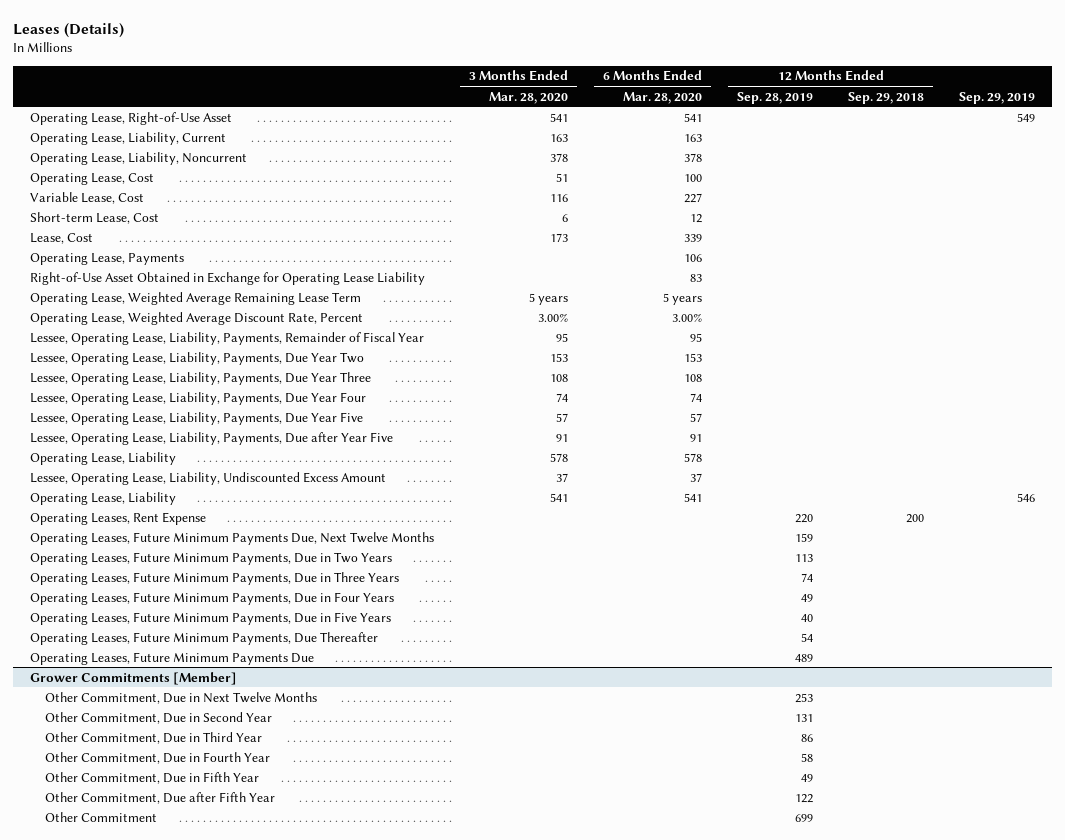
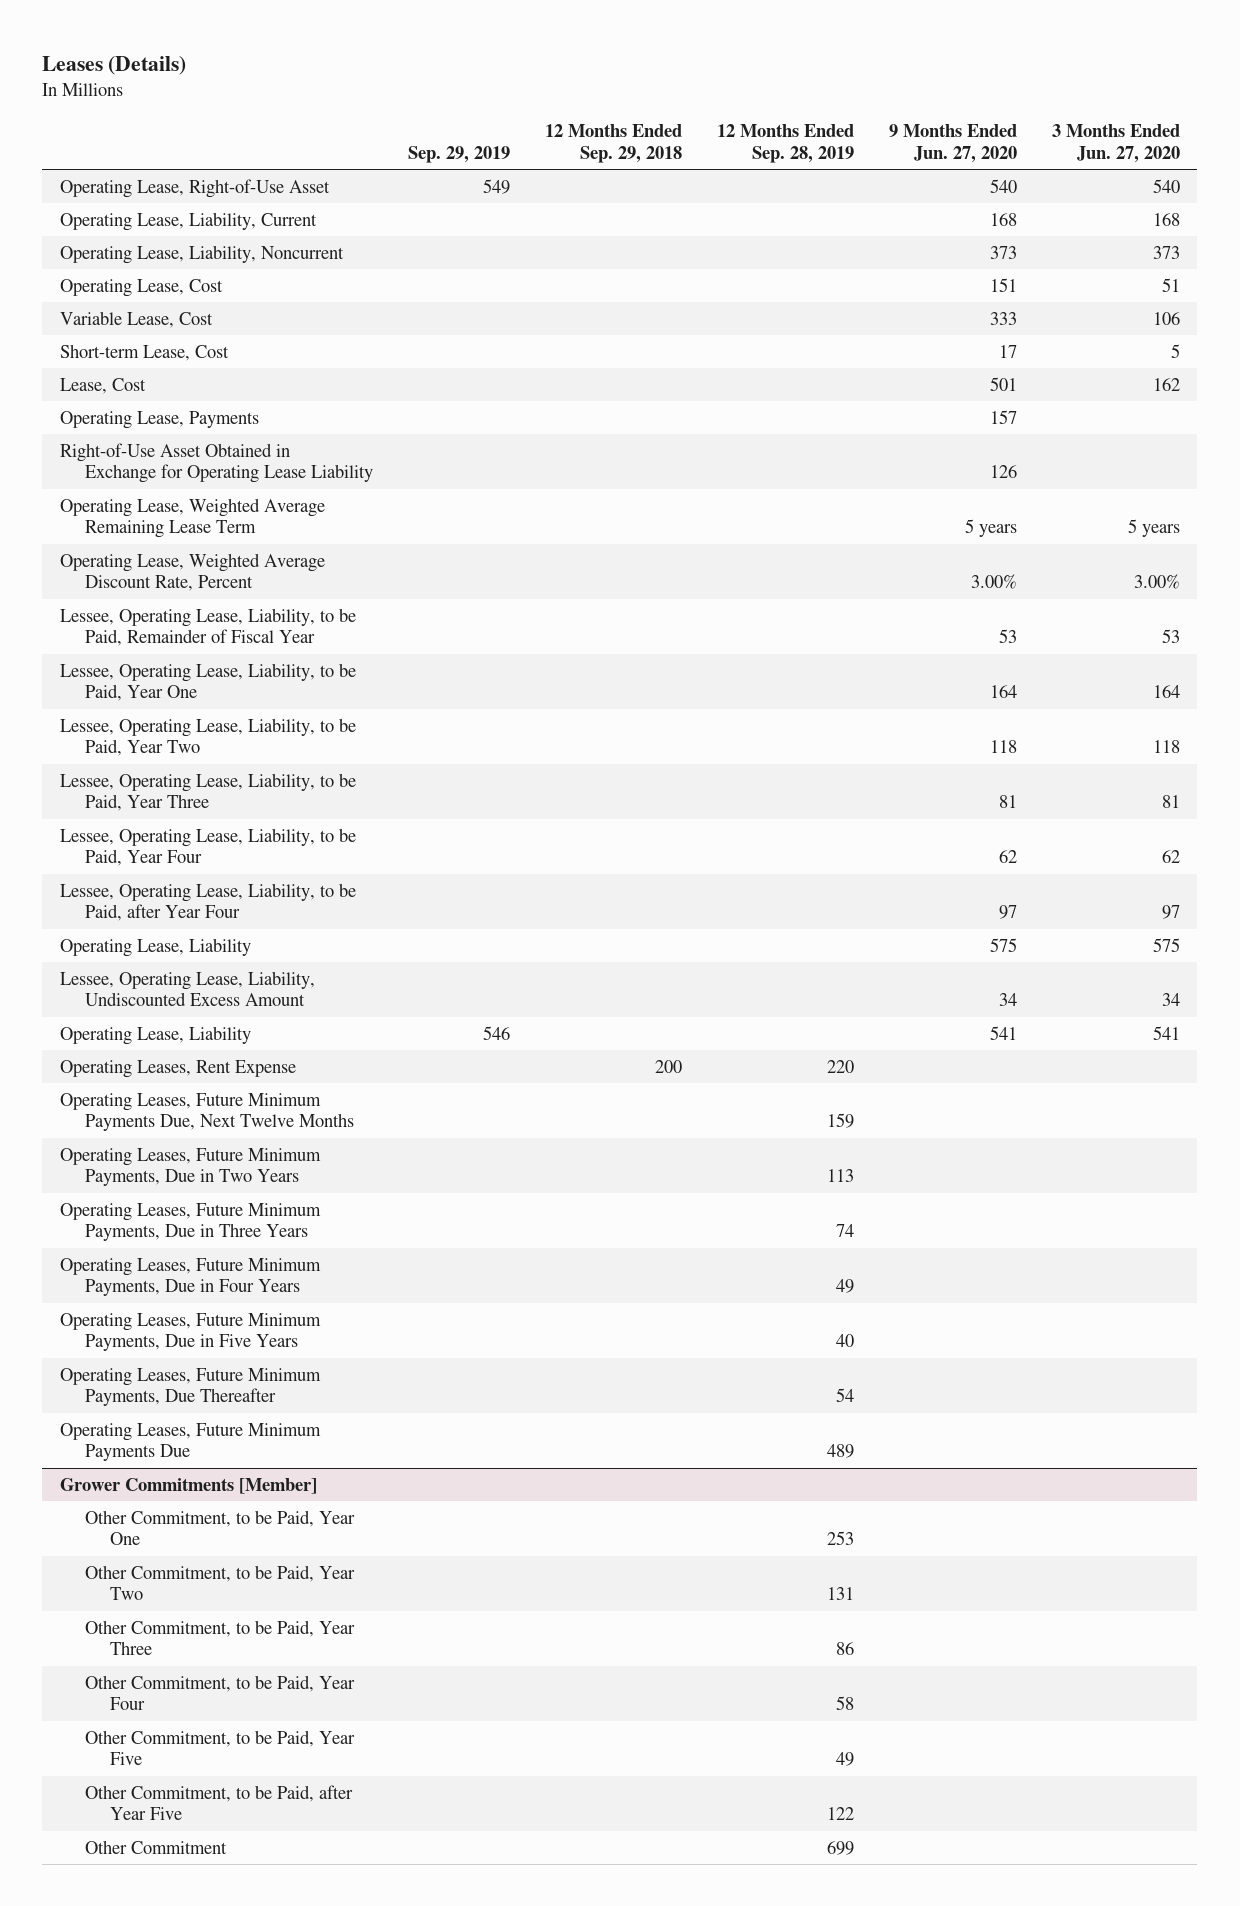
- | 3 Months Ended Mar. 28, 2020 | 6 Months Ended Mar. 28, 2020 | 12 Months Ended Sep. 28, 2019 | 12 Months Ended Sep. 29, 2018 | Sep. 29, 2019
+ | Sep. 29, 2019 | 12 Months Ended Sep. 29, 2018 | 12 Months Ended Sep. 28, 2019 | 9 Months Ended Jun. 27, 2020 | 3 Months Ended Jun. 27, 2020
- Lessee, Operating Lease, Liability, Payments, Remainder of Fiscal Year | 95 | 95 | | |
- Lessee, Operating Lease, Liability, Payments, Due Year Two | 153 | 153 | | |
- Lessee, Operating Lease, Liability, Payments, Due Year Three | 108 | 108 | | |
- Lessee, Operating Lease, Liability, Payments, Due Year Four | 74 | 74 | | |
- Lessee, Operating Lease, Liability, Payments, Due Year Five | 57 | 57 | | |
- Lessee, Operating Lease, Liability, Payments, Due after Year Five | 91 | 91 | | |
+ Lessee, Operating Lease, Liability, to be Paid, Remainder of Fiscal Year | | | | 53 | 53
+ Lessee, Operating Lease, Liability, to be Paid, Year One | | | | 164 | 164
+ Lessee, Operating Lease, Liability, to be Paid, Year Two | | | | 118 | 118
+ Lessee, Operating Lease, Liability, to be Paid, Year Three | | | | 81 | 81
+ Lessee, Operating Lease, Liability, to be Paid, Year Four | | | | 62 | 62
+ Lessee, Operating Lease, Liability, to be Paid, after Year Four | | | | 97 | 97
@ Grower Commitments [Member]
- Other Commitment, Due in Next Twelve Months | | | 253 | |
- Other Commitment, Due in Second Year | | | 131 | |
- Other Commitment, Due in Third Year | | | 86 | |
- Other Commitment, Due in Fourth Year | | | 58 | |
- Other Commitment, Due in Fifth Year | | | 49 | |
- Other Commitment, Due after Fifth Year | | | 122 | |
+ Other Commitment, to be Paid, Year One | | | 253 | |
+ Other Commitment, to be Paid, Year Two | | | 131 | |
+ Other Commitment, to be Paid, Year Three | | | 86 | |
+ Other Commitment, to be Paid, Year Four | | | 58 | |
+ Other Commitment, to be Paid, Year Five | | | 49 | |
+ Other Commitment, to be Paid, after Year Five | | | 122 | |

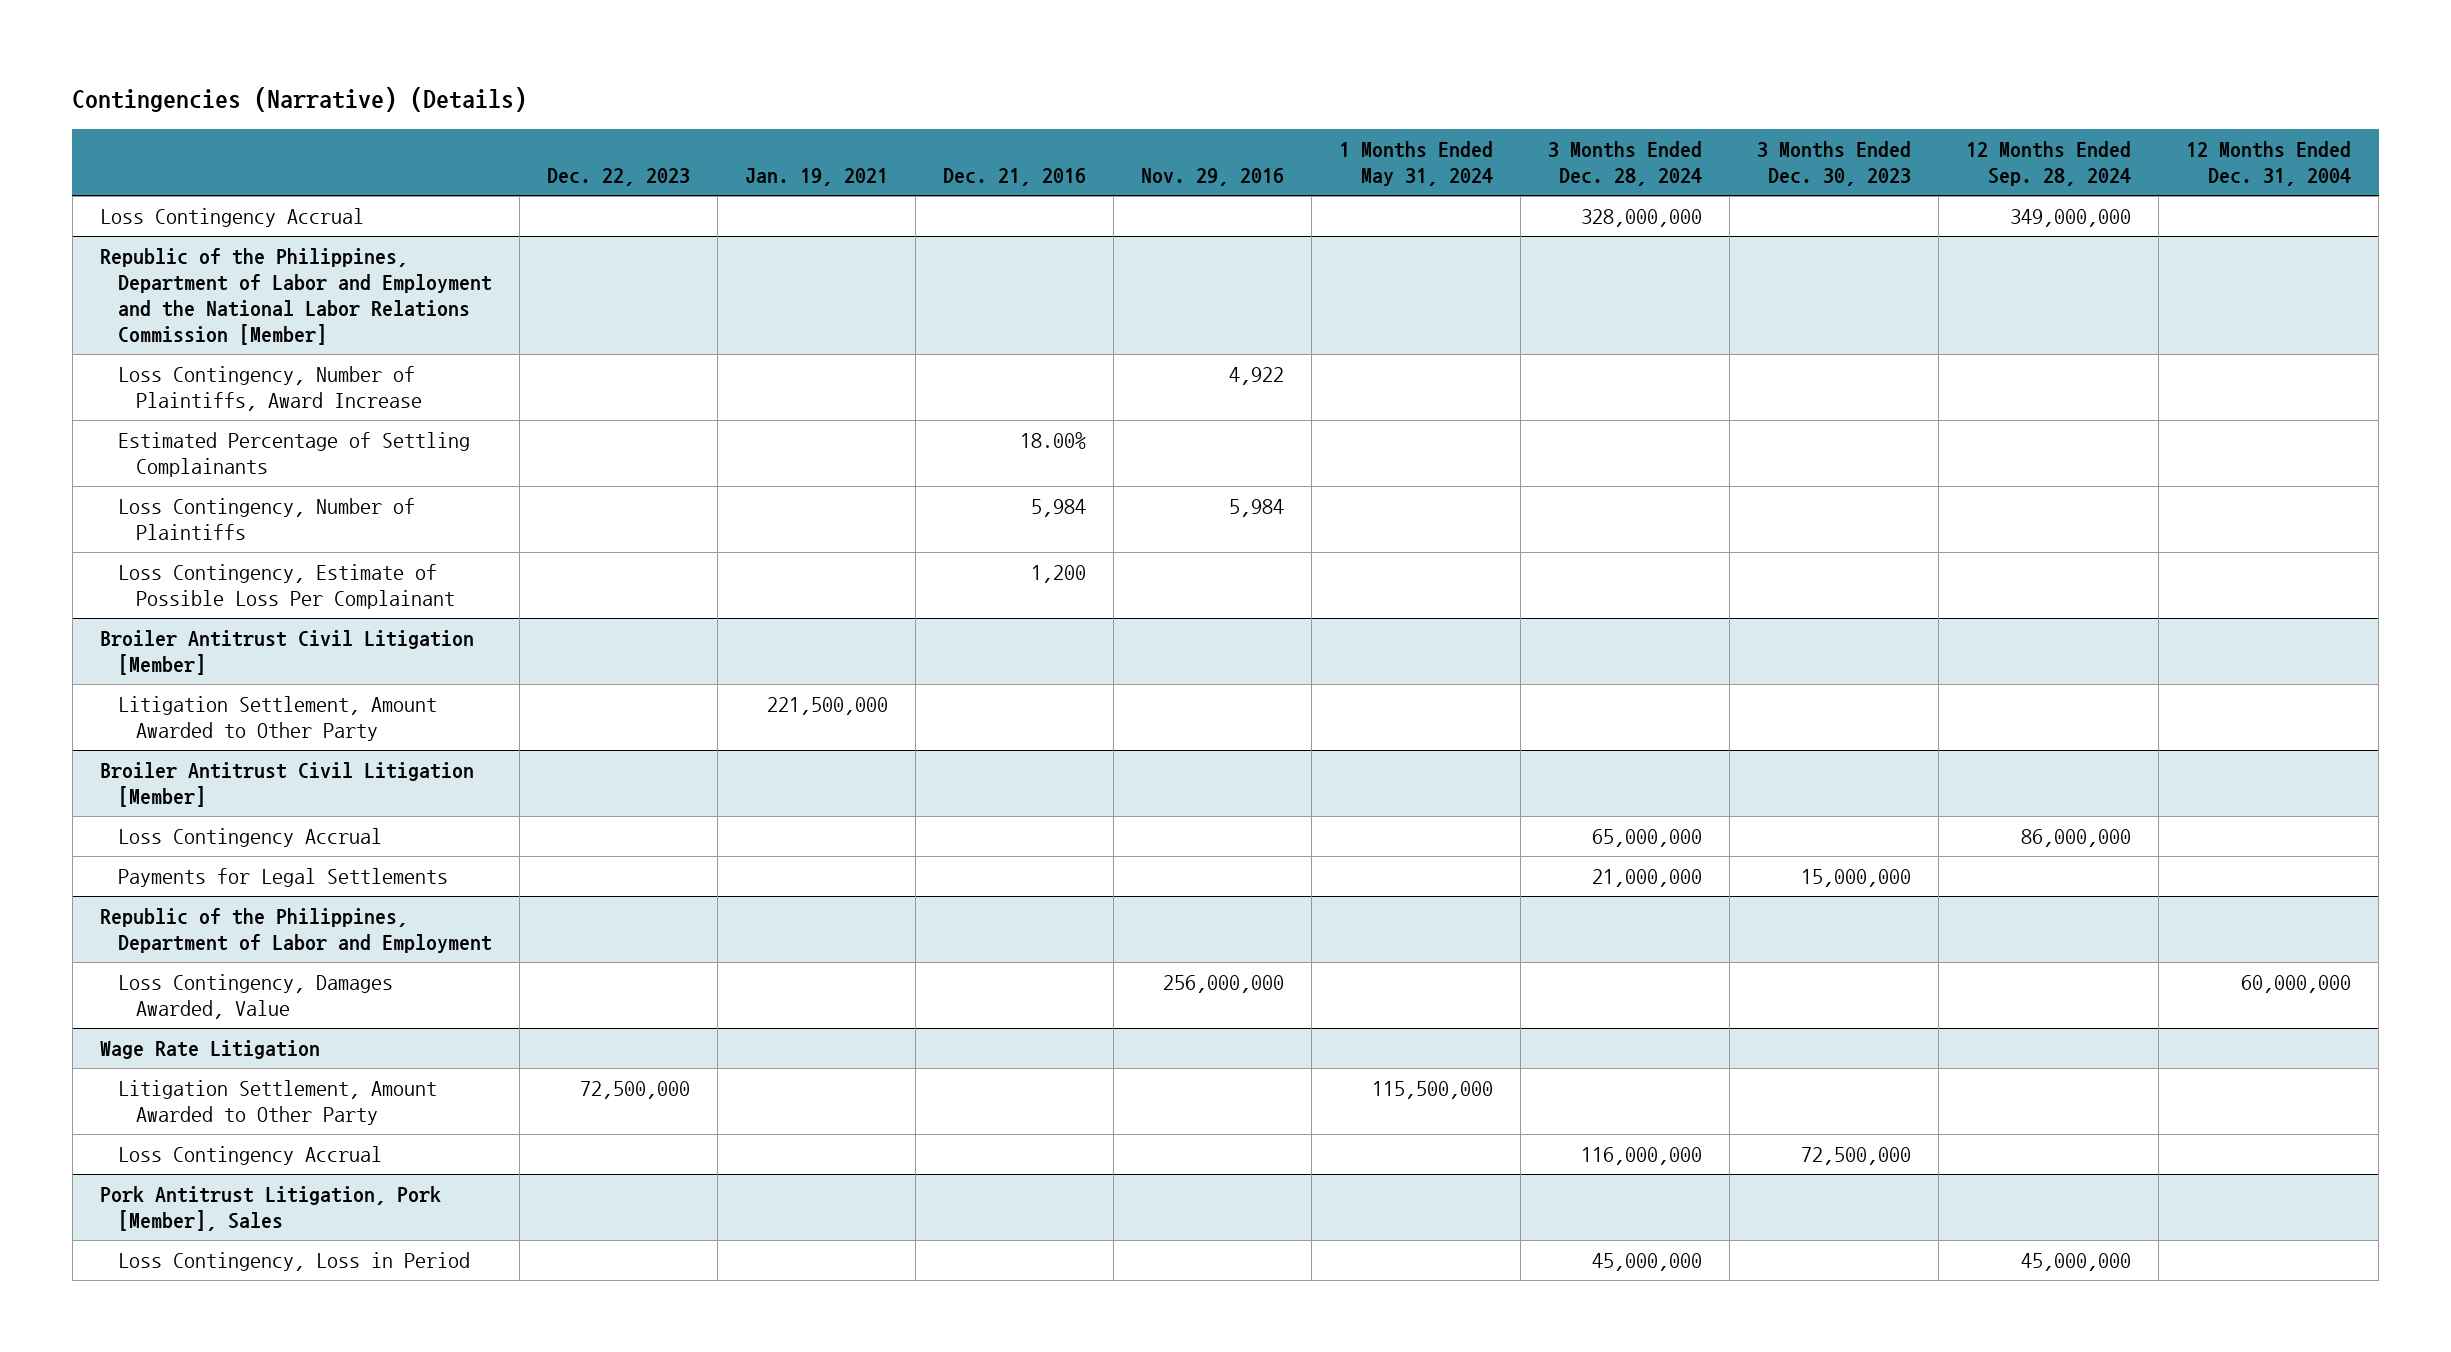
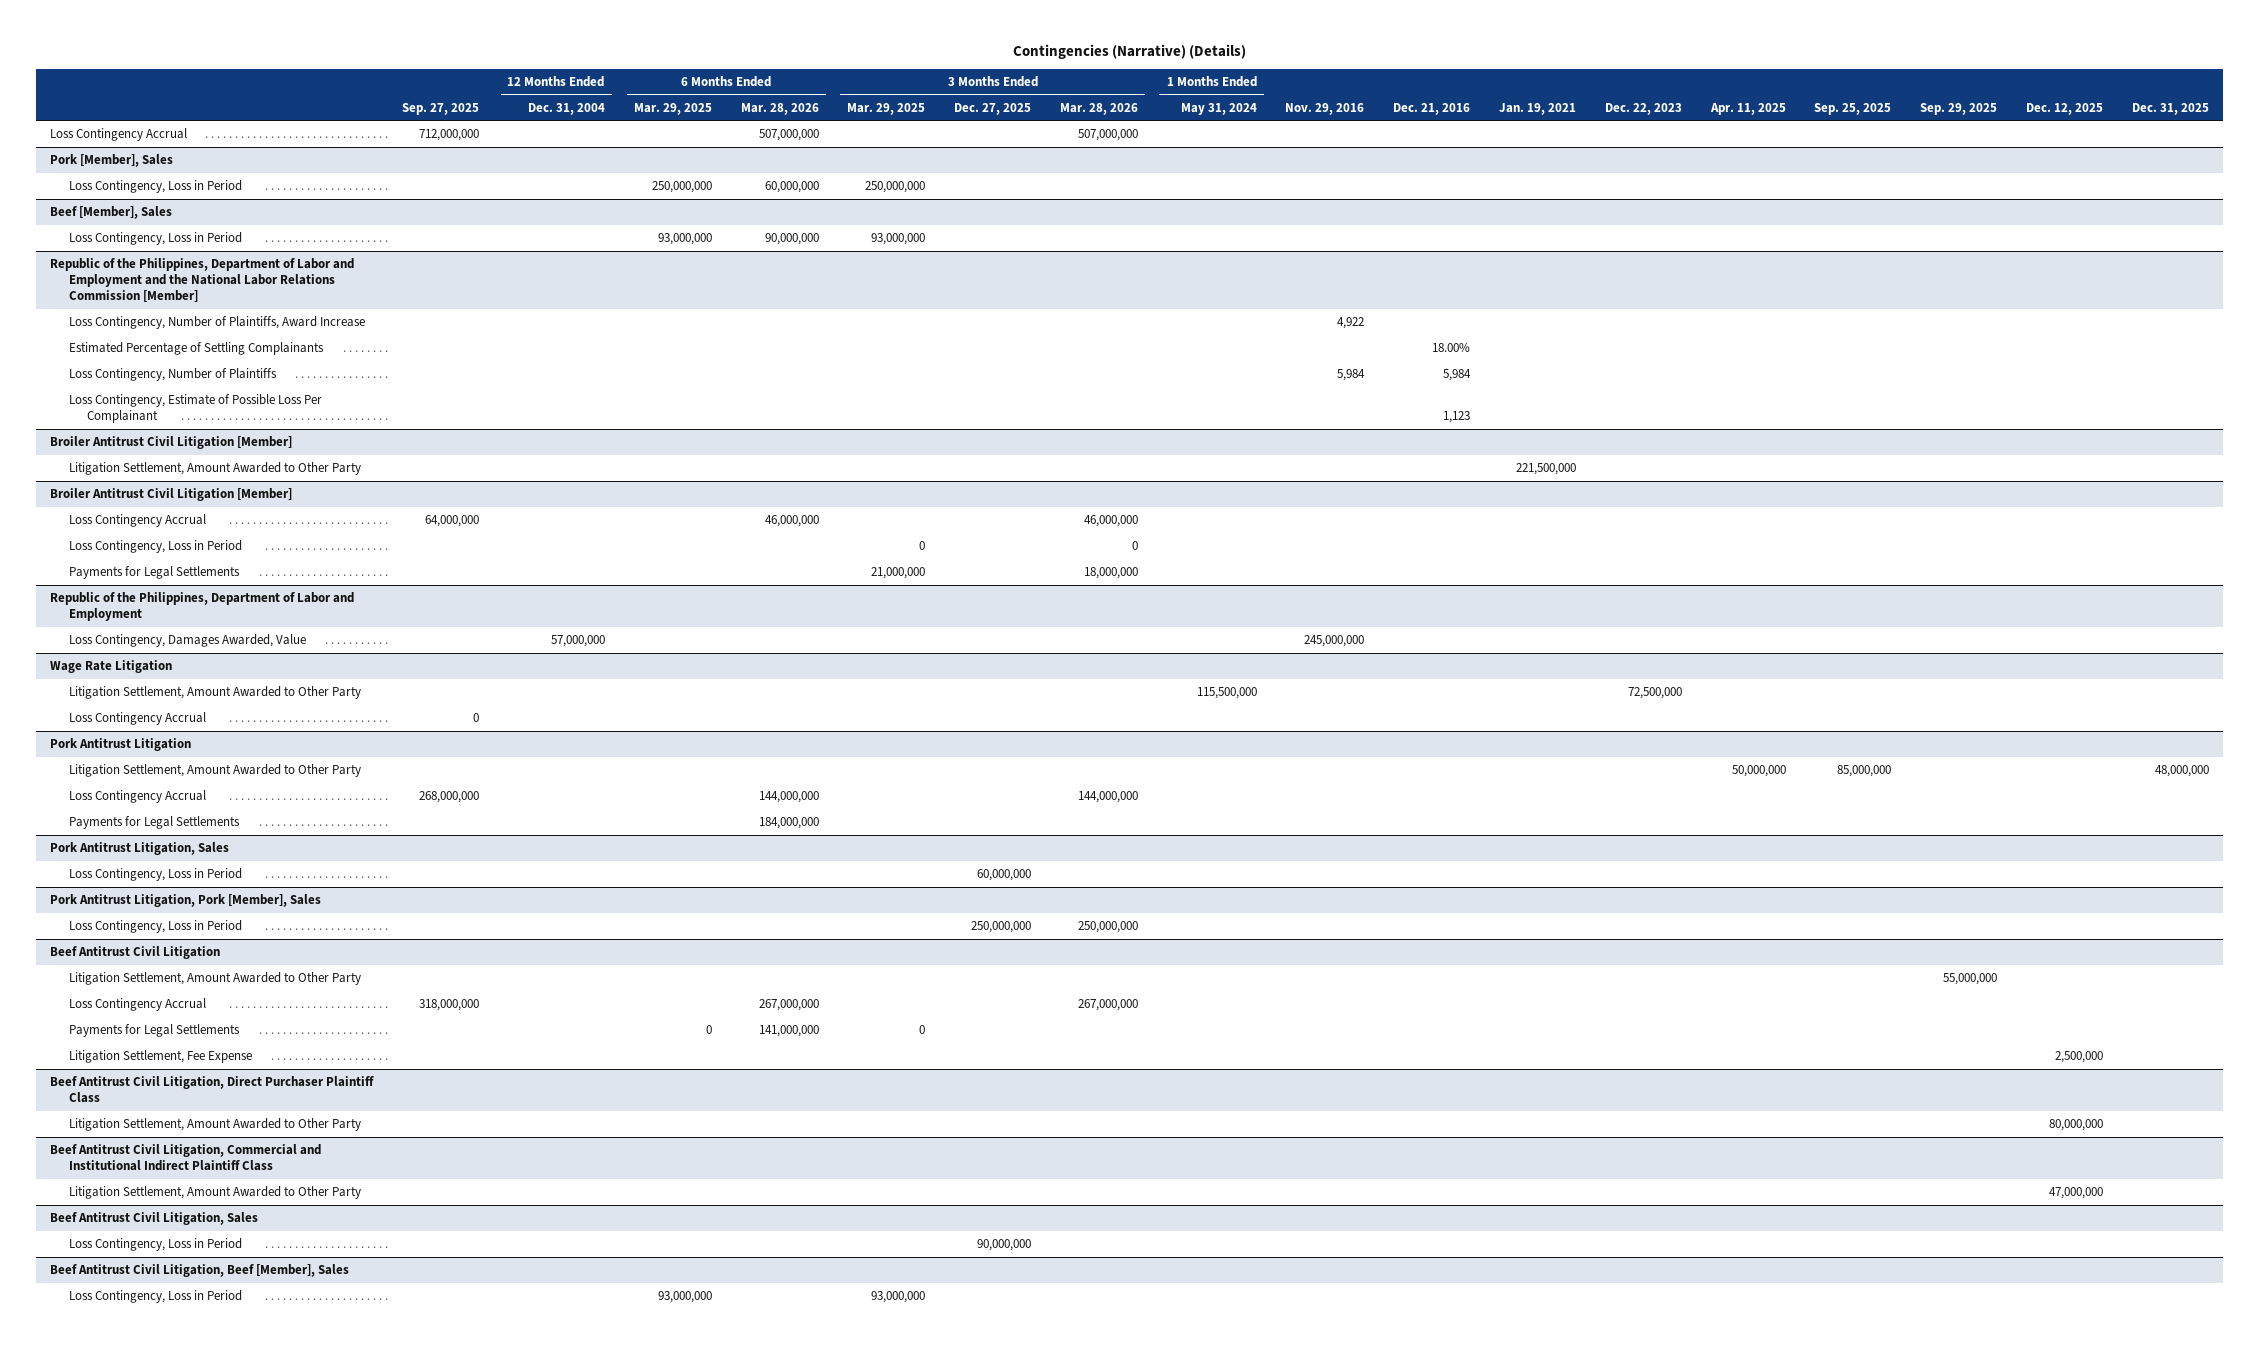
- | Dec. 22, 2023 | Jan. 19, 2021 | Dec. 21, 2016 | Nov. 29, 2016 | 1 Months Ended May 31, 2024 | 3 Months Ended Dec. 28, 2024 | 3 Months Ended Dec. 30, 2023 | 12 Months Ended Sep. 28, 2024 | 12 Months Ended Dec. 31, 2004
+ | Sep. 27, 2025 | 12 Months Ended Dec. 31, 2004 | 6 Months Ended Mar. 29, 2025 | 6 Months Ended Mar. 28, 2026 | 3 Months Ended Mar. 29, 2025 | 3 Months Ended Dec. 27, 2025 | 3 Months Ended Mar. 28, 2026 | 1 Months Ended May 31, 2024 | Nov. 29, 2016 | Dec. 21, 2016 | Jan. 19, 2021 | Dec. 22, 2023 | Apr. 11, 2025 | Sep. 25, 2025 | Sep. 29, 2025 | Dec. 12, 2025 | Dec. 31, 2025
+ Pork [Member], Sales
+ Loss Contingency, Loss in Period | | | 250,000,000 | 60,000,000 | 250,000,000 | | | | | | | | | | | |
+ Beef [Member], Sales
+ Loss Contingency, Loss in Period | | | 93,000,000 | 90,000,000 | 93,000,000 | | | | | | | | | | | |
@ Republic of the Philippines, Department of Labor and Employment and the National Labor Relations Commission [Member]
- Loss Contingency, Estimate of Possible Loss Per Complainant | | | 1,200 | | | | | |
+ Loss Contingency, Estimate of Possible Loss Per Complainant | | | | | | | | | | 1,123 | | | | | | |
@ Broiler Antitrust Civil Litigation [Member]
+ Loss Contingency, Loss in Period | | | | | 0 | | 0 | | | | | | | | | |
@ Republic of the Philippines, Department of Labor and Employment
- Loss Contingency, Damages Awarded, Value | | | | 256,000,000 | | | | | 60,000,000
+ Loss Contingency, Damages Awarded, Value | | 57,000,000 | | | | | | | 245,000,000 | | | | | | | |
+ Pork Antitrust Litigation
+ Litigation Settlement, Amount Awarded to Other Party | | | | | | | | | | | | | 50,000,000 | 85,000,000 | | | 48,000,000
+ Loss Contingency Accrual | 268,000,000 | | | 144,000,000 | | | 144,000,000 | | | | | | | | | |
+ Payments for Legal Settlements | | | | 184,000,000 | | | | | | | | | | | | |
+ Pork Antitrust Litigation, Sales
+ Loss Contingency, Loss in Period | | | | | | 60,000,000 | | | | | | | | | | |
+ Beef Antitrust Civil Litigation
+ Litigation Settlement, Amount Awarded to Other Party | | | | | | | | | | | | | | | 55,000,000 | |
+ Loss Contingency Accrual | 318,000,000 | | | 267,000,000 | | | 267,000,000 | | | | | | | | | |
+ Payments for Legal Settlements | | | 0 | 141,000,000 | 0 | | | | | | | | | | | |
+ Litigation Settlement, Fee Expense | | | | | | | | | | | | | | | | 2,500,000 |
+ Beef Antitrust Civil Litigation, Direct Purchaser Plaintiff Class
+ Litigation Settlement, Amount Awarded to Other Party | | | | | | | | | | | | | | | | 80,000,000 |
+ Beef Antitrust Civil Litigation, Commercial and Institutional Indirect Plaintiff Class
+ Litigation Settlement, Amount Awarded to Other Party | | | | | | | | | | | | | | | | 47,000,000 |
+ Beef Antitrust Civil Litigation, Sales
+ Loss Contingency, Loss in Period | | | | | | 90,000,000 | | | | | | | | | | |
+ Beef Antitrust Civil Litigation, Beef [Member], Sales
+ Loss Contingency, Loss in Period | | | 93,000,000 | | 93,000,000 | | | | | | | | | | | |

